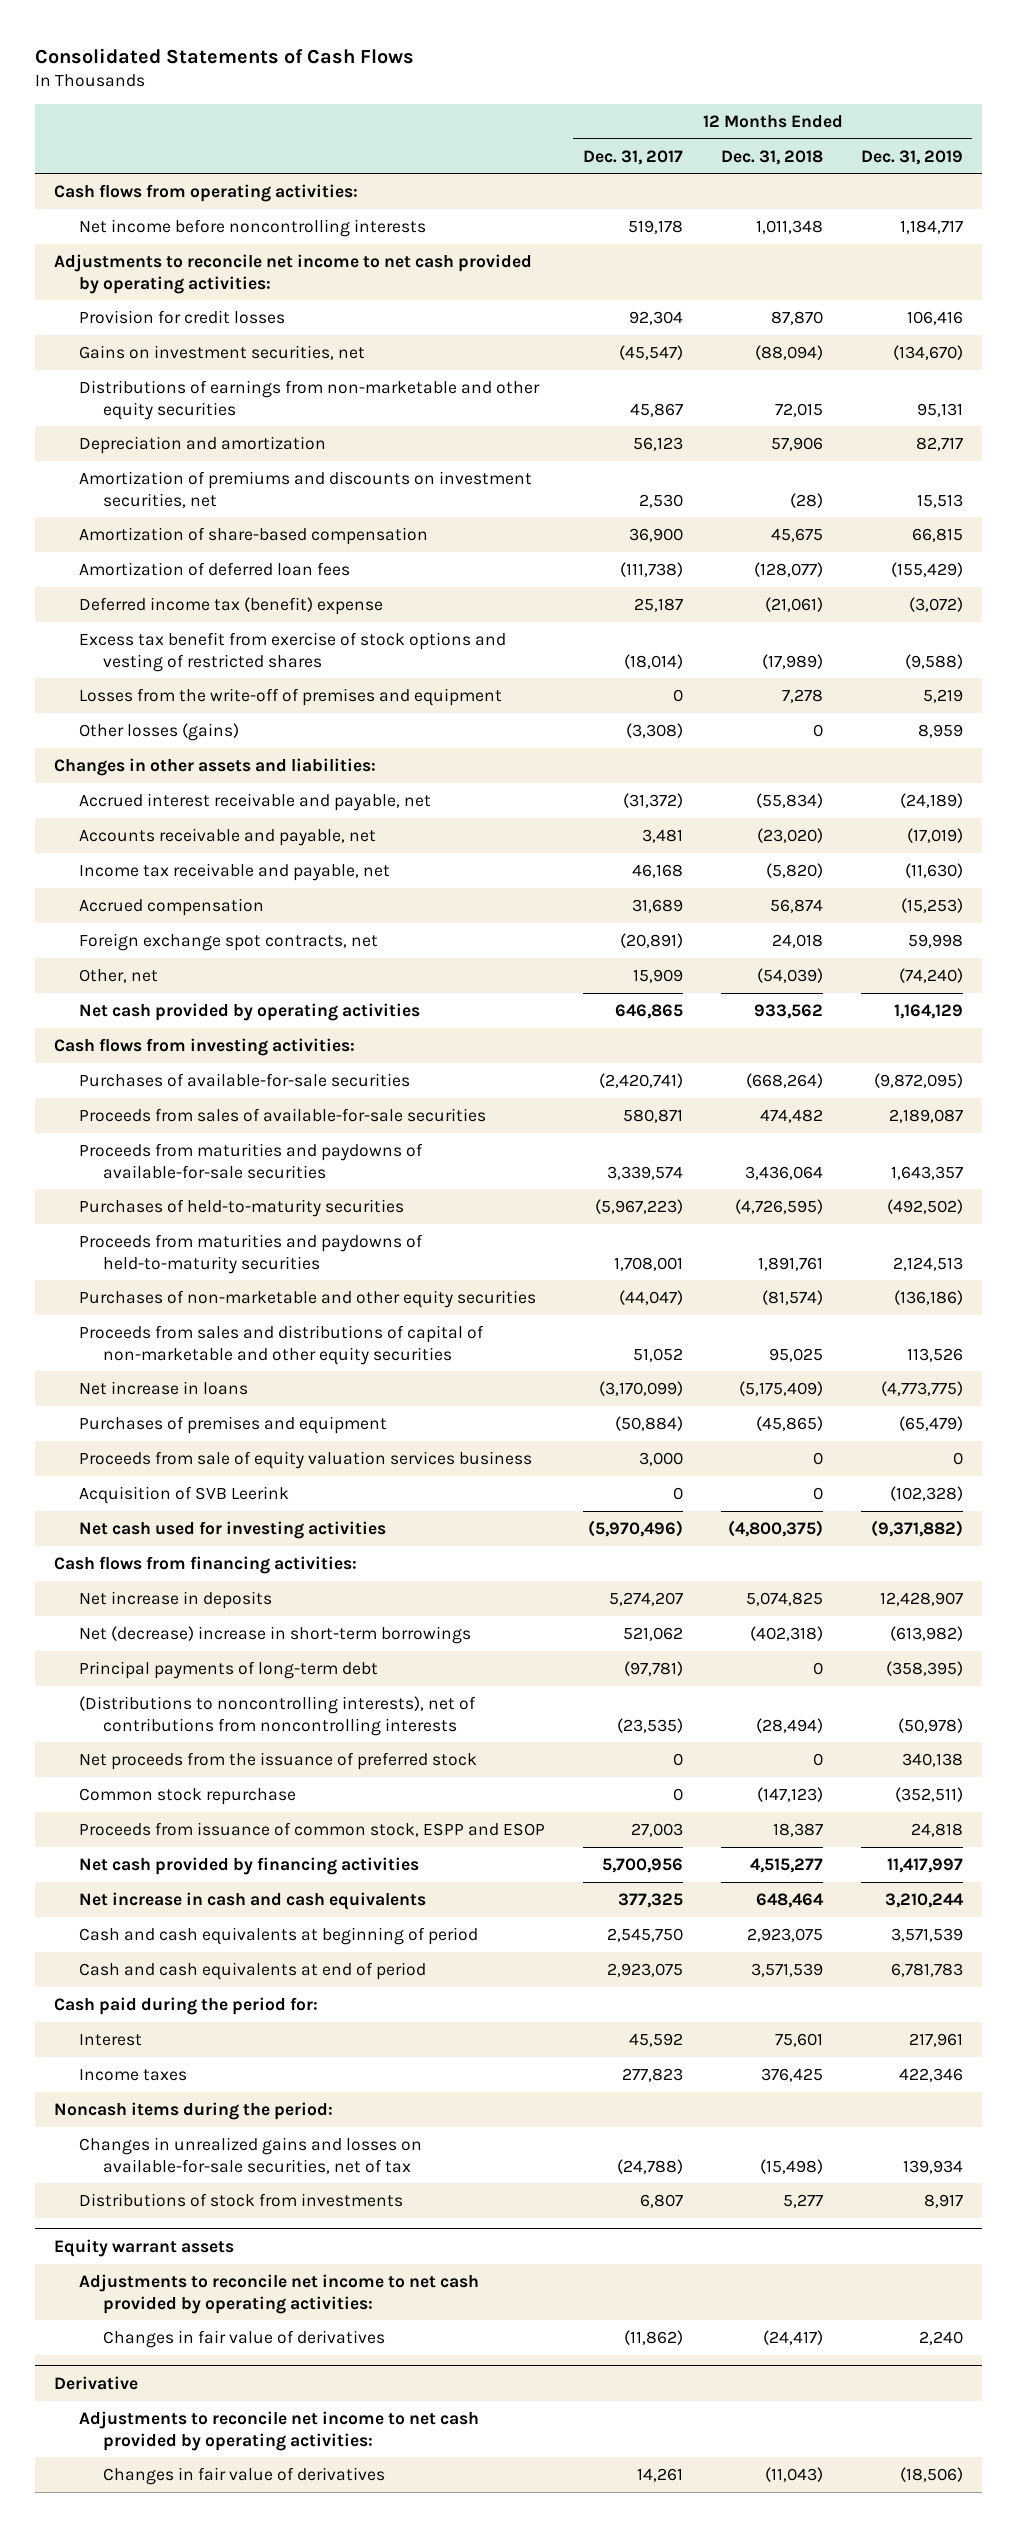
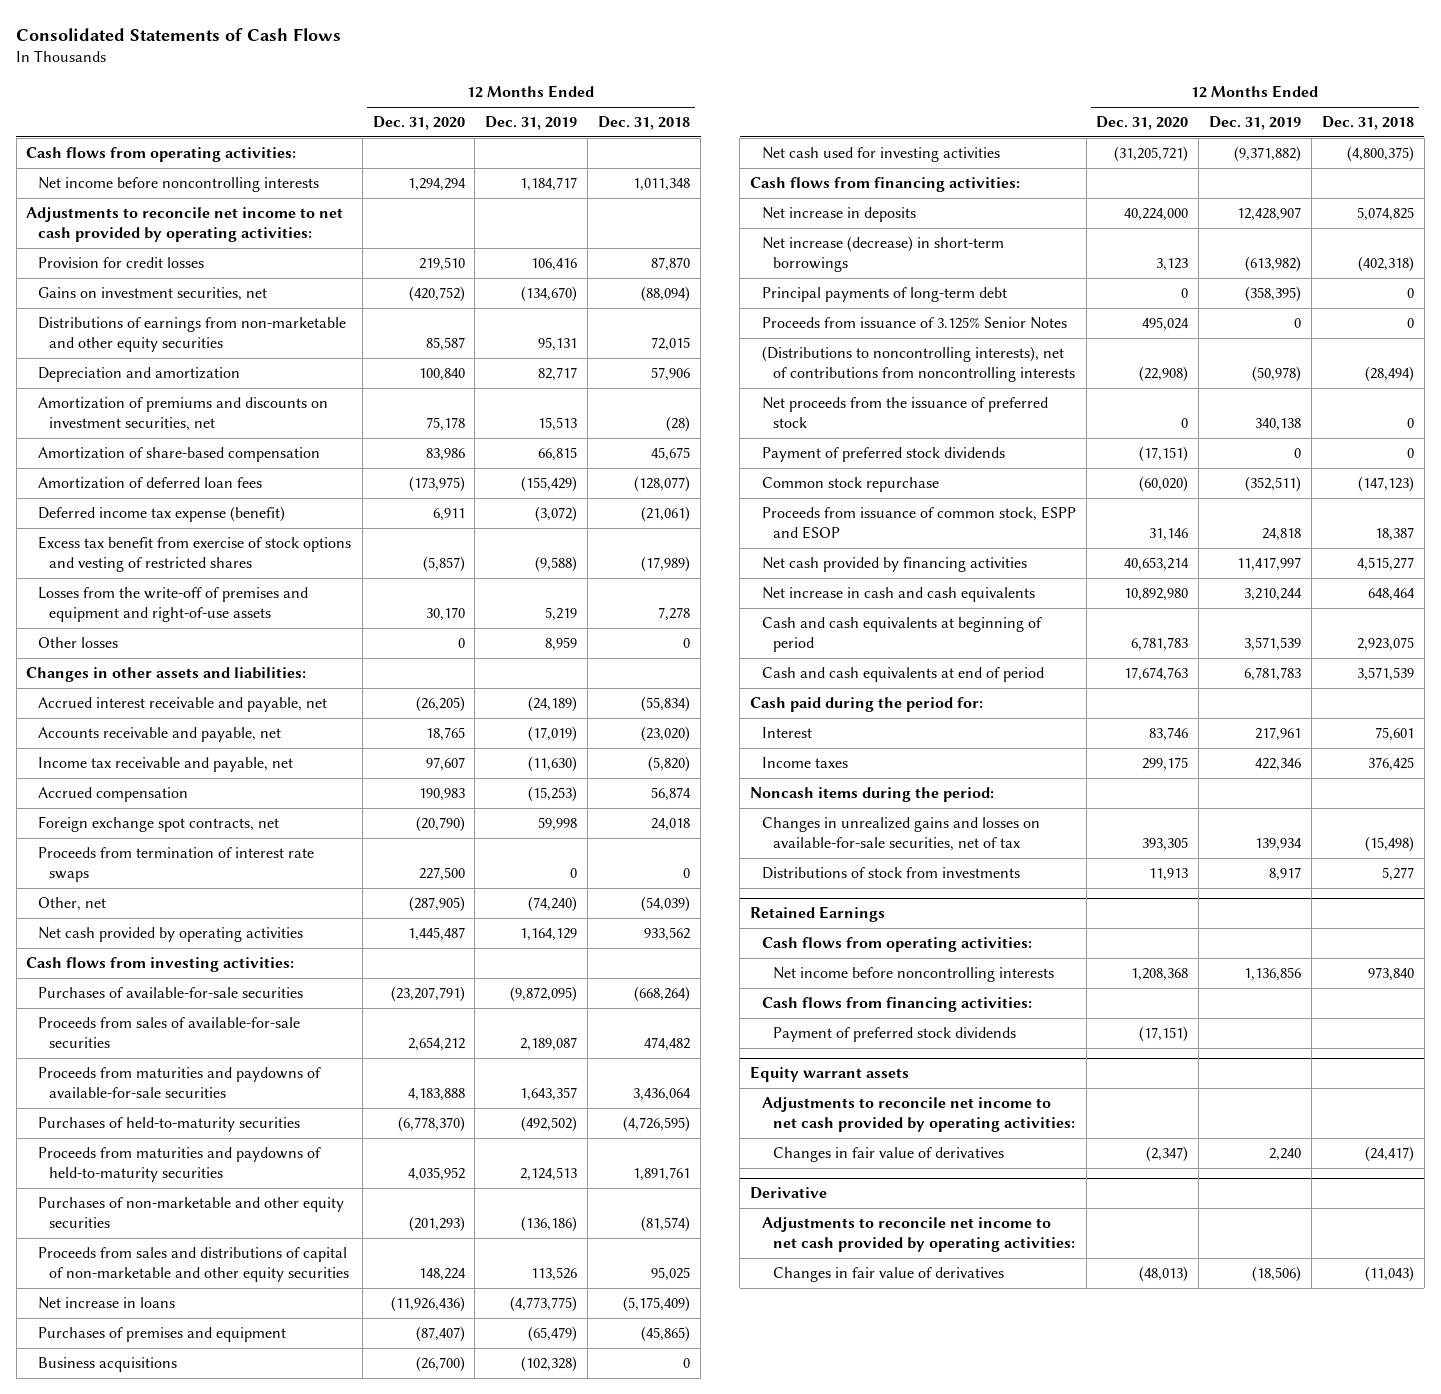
- | 12 Months Ended Dec. 31, 2017 | 12 Months Ended Dec. 31, 2018 | 12 Months Ended Dec. 31, 2019
+ | 12 Months Ended Dec. 31, 2020 | 12 Months Ended Dec. 31, 2019 | 12 Months Ended Dec. 31, 2018
- Deferred income tax (benefit) expense | 25,187 | (21,061) | (3,072)
+ Deferred income tax expense (benefit) | 6,911 | (3,072) | (21,061)
- Losses from the write-off of premises and equipment | 0 | 7,278 | 5,219
- Other losses (gains) | (3,308) | 0 | 8,959
+ Losses from the write-off of premises and equipment and right-of-use assets | 30,170 | 5,219 | 7,278
+ Other losses | 0 | 8,959 | 0
+ Proceeds from termination of interest rate swaps | 227,500 | 0 | 0
- Proceeds from sale of equity valuation services business | 3,000 | 0 | 0
- Acquisition of SVB Leerink | 0 | 0 | (102,328)
+ Business acquisitions | (26,700) | (102,328) | 0
- Net (decrease) increase in short-term borrowings | 521,062 | (402,318) | (613,982)
+ Net increase (decrease) in short-term borrowings | 3,123 | (613,982) | (402,318)
+ Proceeds from issuance of 3.125% Senior Notes | 495,024 | 0 | 0
+ Payment of preferred stock dividends | (17,151) | 0 | 0
+ Retained Earnings
+ Cash flows from operating activities:
+ Net income before noncontrolling interests | 1,208,368 | 1,136,856 | 973,840
+ Cash flows from financing activities:
+ Payment of preferred stock dividends | (17,151) | |

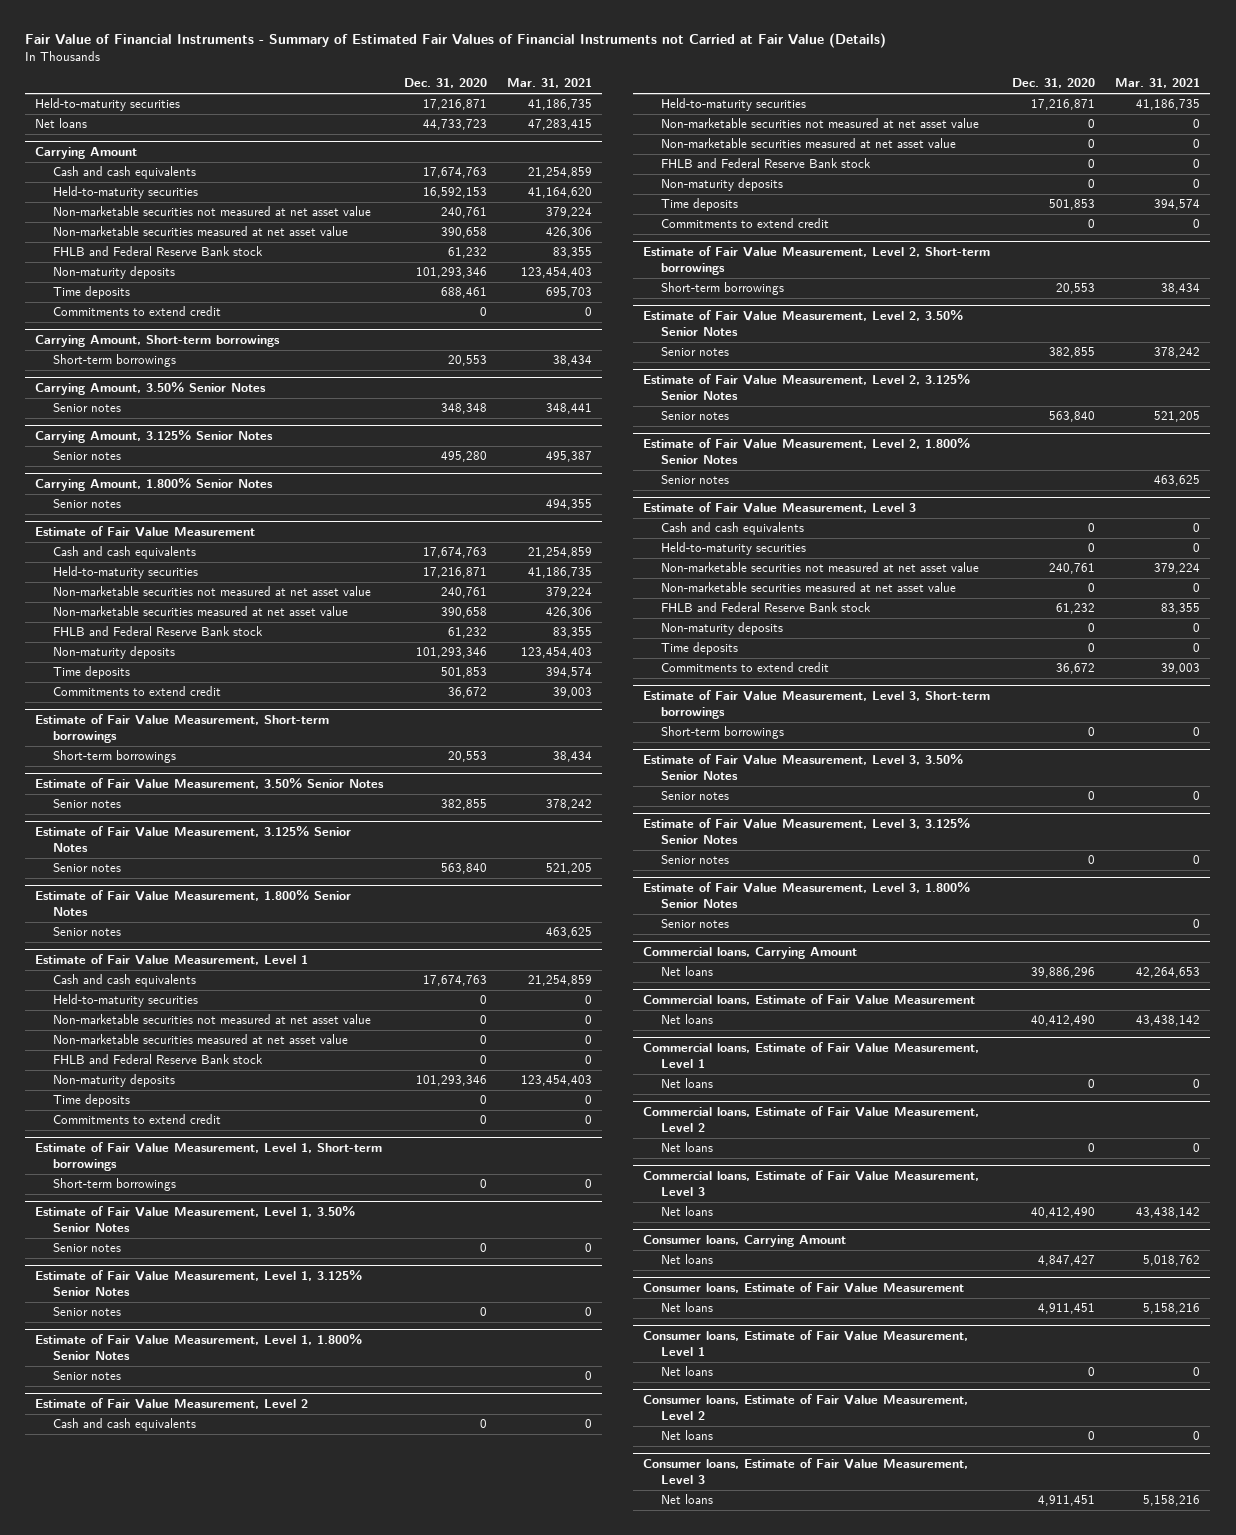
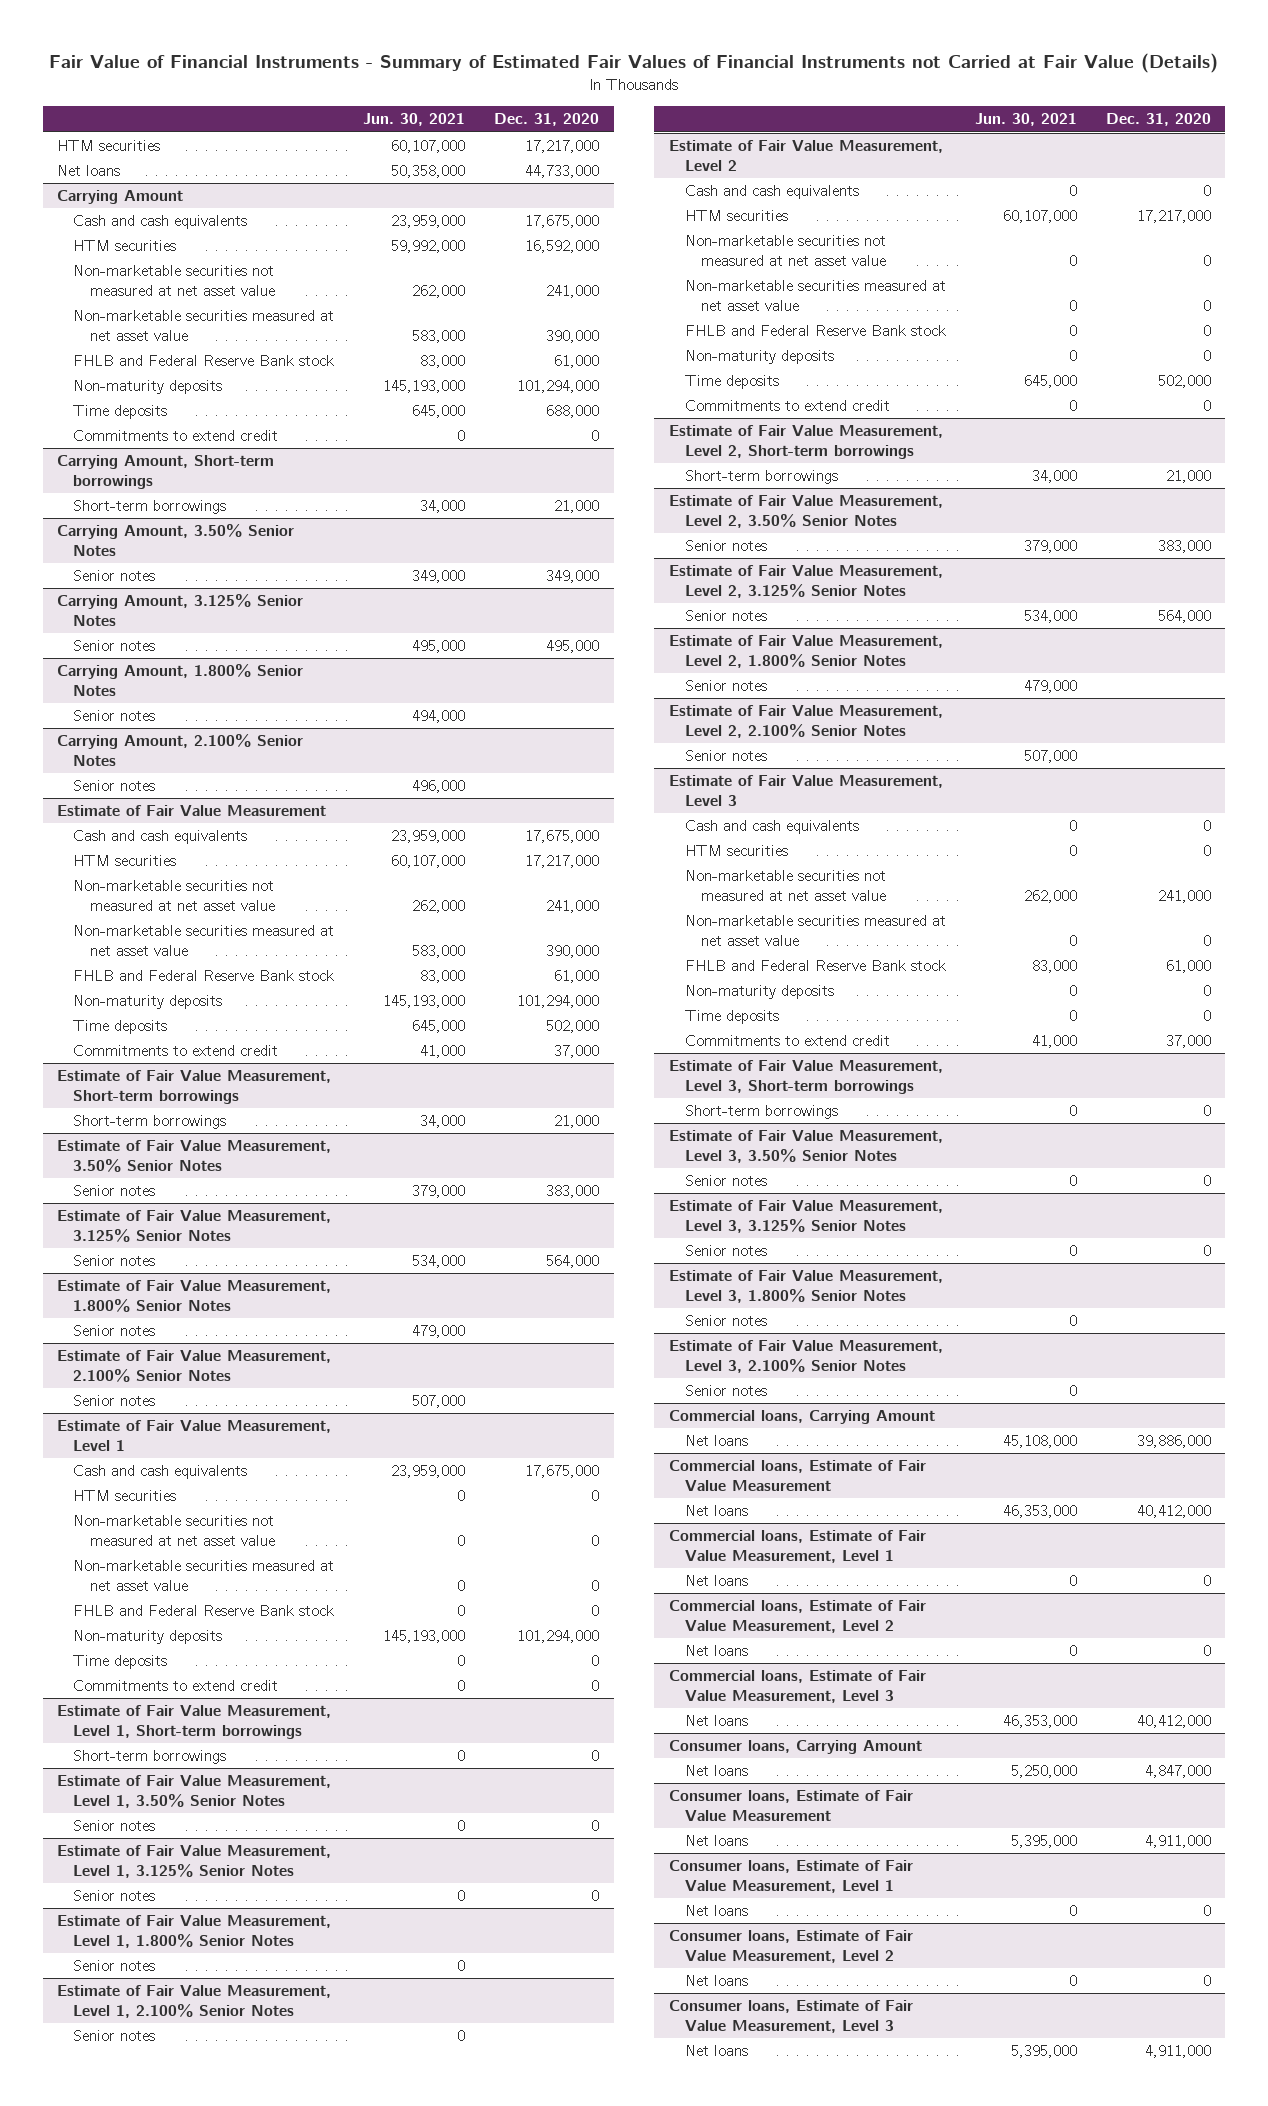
- | Dec. 31, 2020 | Mar. 31, 2021
+ | Jun. 30, 2021 | Dec. 31, 2020
- Held-to-maturity securities | 17,216,871 | 41,186,735
- Net loans | 44,733,723 | 47,283,415
+ HTM securities | 60,107,000 | 17,217,000
+ Net loans | 50,358,000 | 44,733,000
@ Carrying Amount
- Cash and cash equivalents | 17,674,763 | 21,254,859
- Held-to-maturity securities | 16,592,153 | 41,164,620
- Non-marketable securities not measured at net asset value | 240,761 | 379,224
- Non-marketable securities measured at net asset value | 390,658 | 426,306
- FHLB and Federal Reserve Bank stock | 61,232 | 83,355
- Non-maturity deposits | 101,293,346 | 123,454,403
- Time deposits | 688,461 | 695,703
+ Cash and cash equivalents | 23,959,000 | 17,675,000
+ HTM securities | 59,992,000 | 16,592,000
+ Non-marketable securities not measured at net asset value | 262,000 | 241,000
+ Non-marketable securities measured at net asset value | 583,000 | 390,000
+ FHLB and Federal Reserve Bank stock | 83,000 | 61,000
+ Non-maturity deposits | 145,193,000 | 101,294,000
+ Time deposits | 645,000 | 688,000
@ Carrying Amount, Short-term borrowings
- Short-term borrowings | 20,553 | 38,434
+ Short-term borrowings | 34,000 | 21,000
@ Carrying Amount, 3.50% Senior Notes
- Senior notes | 348,348 | 348,441
+ Senior notes | 349,000 | 349,000
@ Carrying Amount, 3.125% Senior Notes
- Senior notes | 495,280 | 495,387
+ Senior notes | 495,000 | 495,000
+ Carrying Amount, 2.100% Senior Notes
+ Senior notes | 496,000 |
@ Estimate of Fair Value Measurement
- Cash and cash equivalents | 17,674,763 | 21,254,859
- Held-to-maturity securities | 17,216,871 | 41,186,735
- Non-marketable securities not measured at net asset value | 240,761 | 379,224
- Non-marketable securities measured at net asset value | 390,658 | 426,306
- FHLB and Federal Reserve Bank stock | 61,232 | 83,355
- Non-maturity deposits | 101,293,346 | 123,454,403
- Time deposits | 501,853 | 394,574
- Commitments to extend credit | 36,672 | 39,003
+ Cash and cash equivalents | 23,959,000 | 17,675,000
+ HTM securities | 60,107,000 | 17,217,000
+ Non-marketable securities not measured at net asset value | 262,000 | 241,000
+ Non-marketable securities measured at net asset value | 583,000 | 390,000
+ FHLB and Federal Reserve Bank stock | 83,000 | 61,000
+ Non-maturity deposits | 145,193,000 | 101,294,000
+ Time deposits | 645,000 | 502,000
+ Commitments to extend credit | 41,000 | 37,000
@ Estimate of Fair Value Measurement, Short-term borrowings
- Short-term borrowings | 20,553 | 38,434
+ Short-term borrowings | 34,000 | 21,000
@ Estimate of Fair Value Measurement, 3.50% Senior Notes
- Senior notes | 382,855 | 378,242
+ Senior notes | 379,000 | 383,000
@ Estimate of Fair Value Measurement, 3.125% Senior Notes
- Senior notes | 563,840 | 521,205
+ Senior notes | 534,000 | 564,000
+ Estimate of Fair Value Measurement, 2.100% Senior Notes
+ Senior notes | 507,000 |
@ Estimate of Fair Value Measurement, Level 1
- Cash and cash equivalents | 17,674,763 | 21,254,859
- Held-to-maturity securities | 0 | 0
+ Cash and cash equivalents | 23,959,000 | 17,675,000
+ HTM securities | 0 | 0
- Non-maturity deposits | 101,293,346 | 123,454,403
+ Non-maturity deposits | 145,193,000 | 101,294,000
+ Estimate of Fair Value Measurement, Level 1, 2.100% Senior Notes
+ Senior notes | 0 |
@ Estimate of Fair Value Measurement, Level 2
- Held-to-maturity securities | 17,216,871 | 41,186,735
+ HTM securities | 60,107,000 | 17,217,000
- Time deposits | 501,853 | 394,574
+ Time deposits | 645,000 | 502,000
@ Estimate of Fair Value Measurement, Level 2, Short-term borrowings
- Short-term borrowings | 20,553 | 38,434
+ Short-term borrowings | 34,000 | 21,000
@ Estimate of Fair Value Measurement, Level 2, 3.50% Senior Notes
- Senior notes | 382,855 | 378,242
+ Senior notes | 379,000 | 383,000
@ Estimate of Fair Value Measurement, Level 2, 3.125% Senior Notes
- Senior notes | 563,840 | 521,205
+ Senior notes | 534,000 | 564,000
+ Estimate of Fair Value Measurement, Level 2, 2.100% Senior Notes
+ Senior notes | 507,000 |
@ Estimate of Fair Value Measurement, Level 3
- Held-to-maturity securities | 0 | 0
- Non-marketable securities not measured at net asset value | 240,761 | 379,224
+ HTM securities | 0 | 0
+ Non-marketable securities not measured at net asset value | 262,000 | 241,000
- FHLB and Federal Reserve Bank stock | 61,232 | 83,355
+ FHLB and Federal Reserve Bank stock | 83,000 | 61,000
- Commitments to extend credit | 36,672 | 39,003
+ Commitments to extend credit | 41,000 | 37,000
+ Estimate of Fair Value Measurement, Level 3, 2.100% Senior Notes
+ Senior notes | 0 |
@ Commercial loans, Carrying Amount
- Net loans | 39,886,296 | 42,264,653
+ Net loans | 45,108,000 | 39,886,000
@ Commercial loans, Estimate of Fair Value Measurement
- Net loans | 40,412,490 | 43,438,142
+ Net loans | 46,353,000 | 40,412,000
@ Commercial loans, Estimate of Fair Value Measurement, Level 3
- Net loans | 40,412,490 | 43,438,142
+ Net loans | 46,353,000 | 40,412,000
@ Consumer loans, Carrying Amount
- Net loans | 4,847,427 | 5,018,762
+ Net loans | 5,250,000 | 4,847,000
@ Consumer loans, Estimate of Fair Value Measurement
- Net loans | 4,911,451 | 5,158,216
+ Net loans | 5,395,000 | 4,911,000
@ Consumer loans, Estimate of Fair Value Measurement, Level 3
- Net loans | 4,911,451 | 5,158,216
+ Net loans | 5,395,000 | 4,911,000

